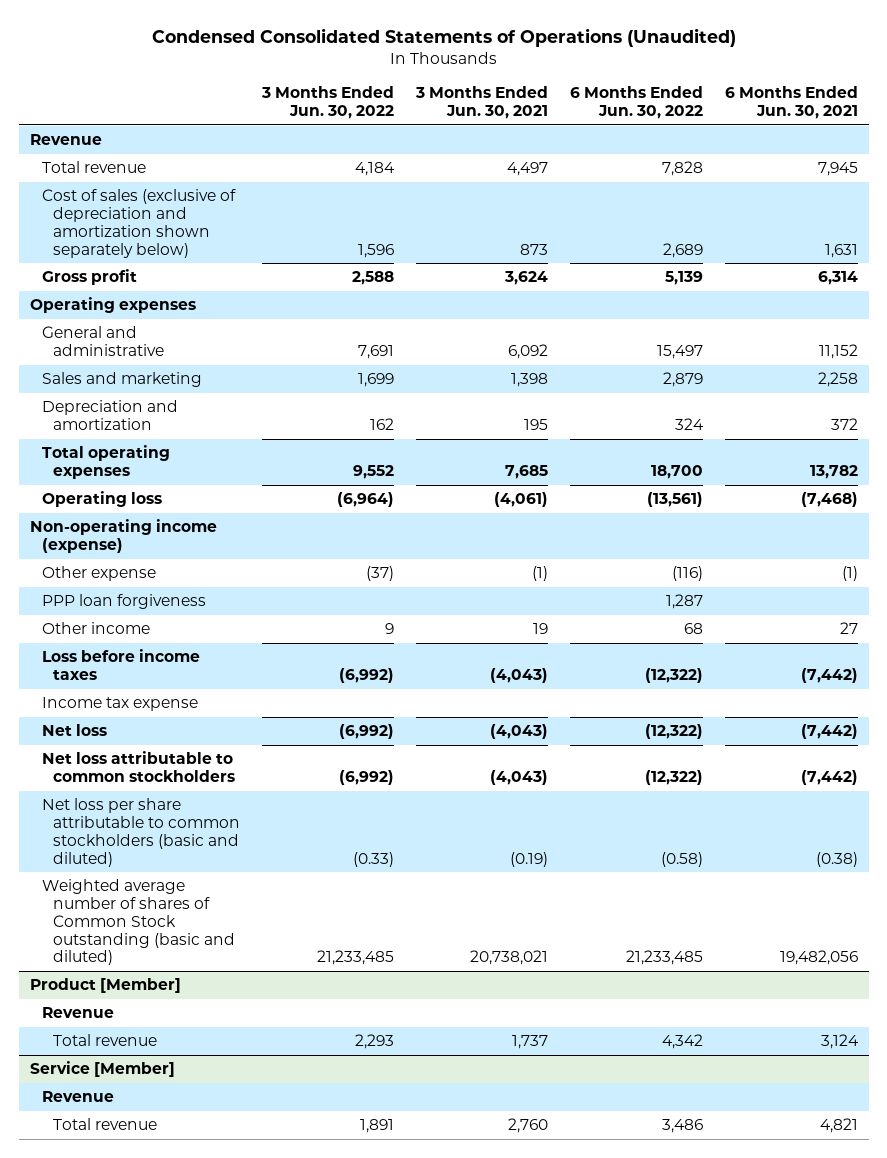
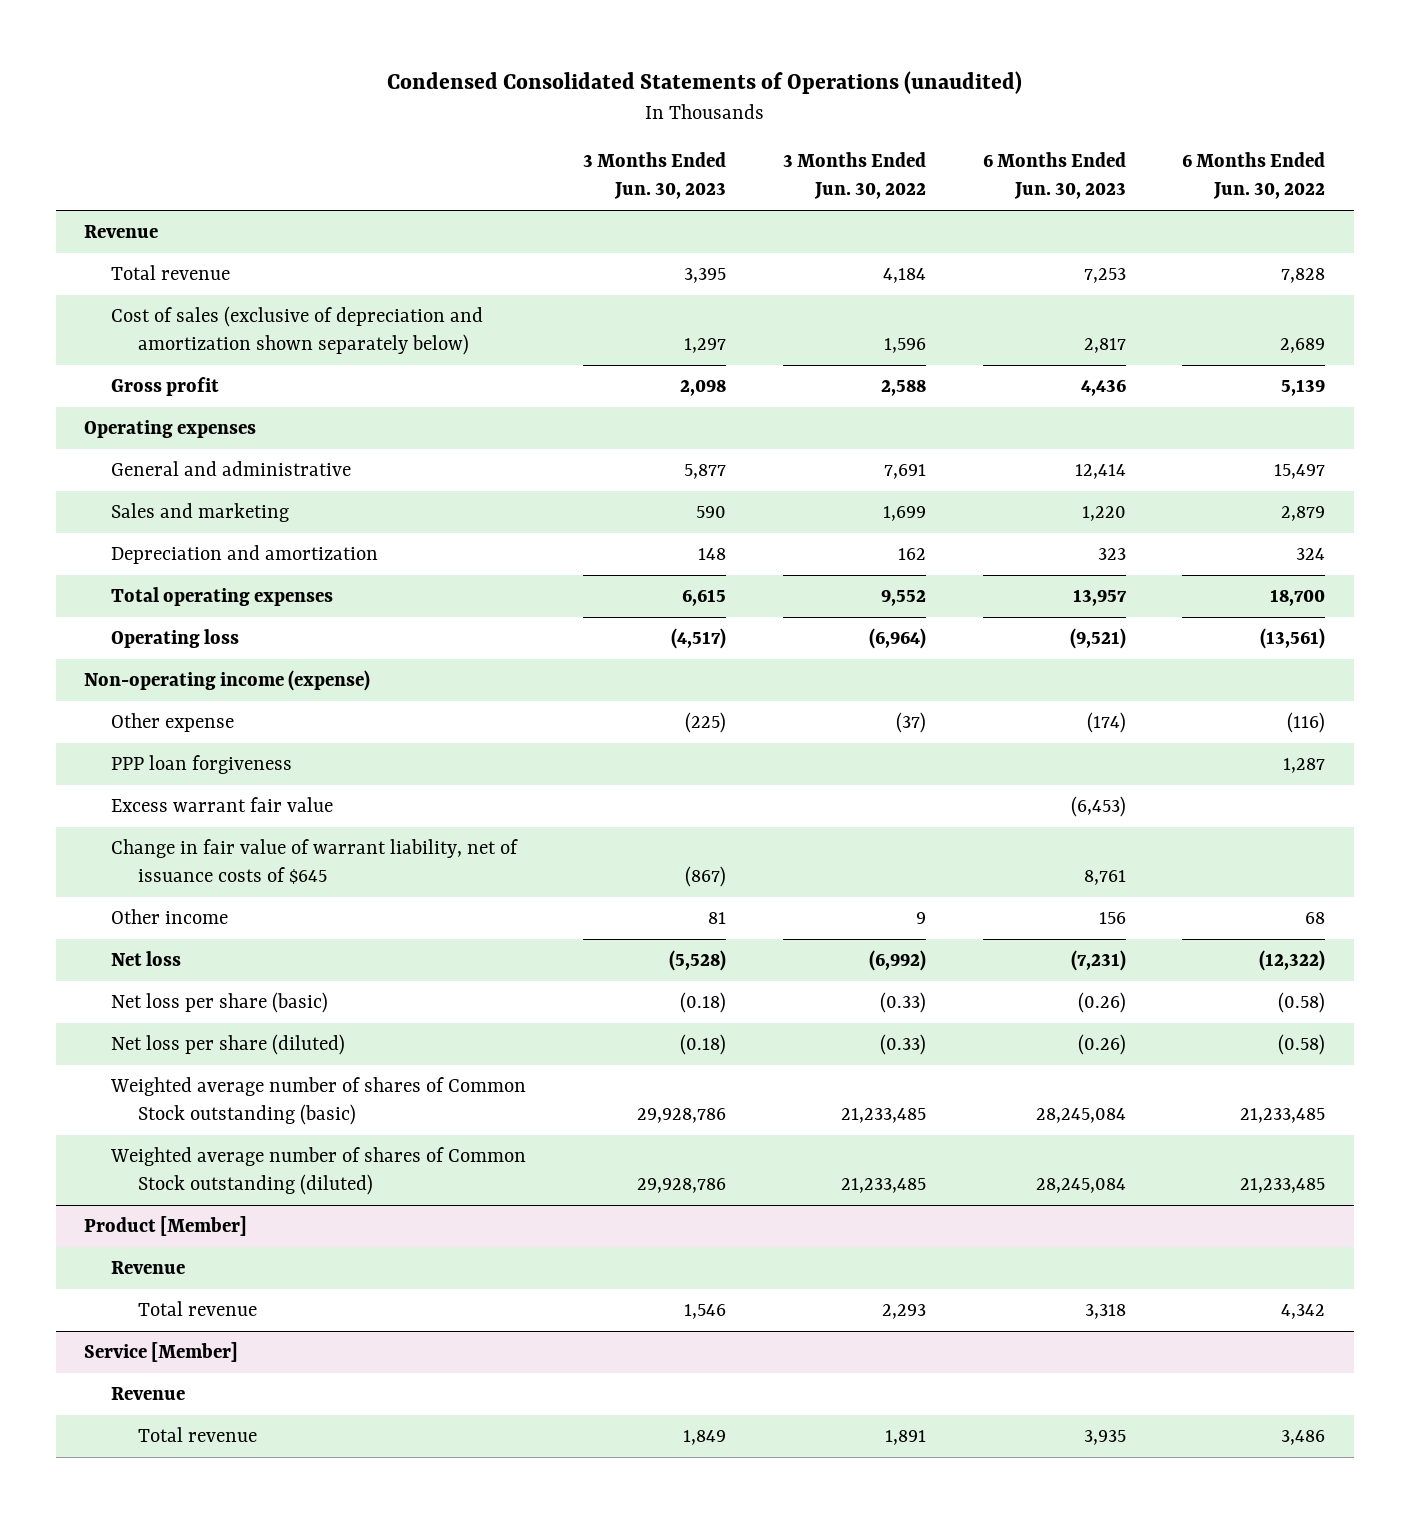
- Condensed Consolidated Statements of Operations (Unaudited)
+ Condensed Consolidated Statements of Operations (unaudited)
- | 3 Months Ended Jun. 30, 2022 | 3 Months Ended Jun. 30, 2021 | 6 Months Ended Jun. 30, 2022 | 6 Months Ended Jun. 30, 2021
+ | 3 Months Ended Jun. 30, 2023 | 3 Months Ended Jun. 30, 2022 | 6 Months Ended Jun. 30, 2023 | 6 Months Ended Jun. 30, 2022
+ Excess warrant fair value | | | (6,453) |
+ Change in fair value of warrant liability, net of issuance costs of $645 | (867) | | 8,761 |
- Loss before income taxes | (6,992) | (4,043) | (12,322) | (7,442)
- Income tax expense
- Net loss attributable to common stockholders | (6,992) | (4,043) | (12,322) | (7,442)
- Net loss per share attributable to common stockholders (basic and diluted) | (0.33) | (0.19) | (0.58) | (0.38)
- Weighted average number of shares of Common Stock outstanding (basic and diluted) | 21,233,485 | 20,738,021 | 21,233,485 | 19,482,056
+ Net loss per share (basic) | (0.18) | (0.33) | (0.26) | (0.58)
+ Net loss per share (diluted) | (0.18) | (0.33) | (0.26) | (0.58)
+ Weighted average number of shares of Common Stock outstanding (basic) | 29,928,786 | 21,233,485 | 28,245,084 | 21,233,485
+ Weighted average number of shares of Common Stock outstanding (diluted) | 29,928,786 | 21,233,485 | 28,245,084 | 21,233,485

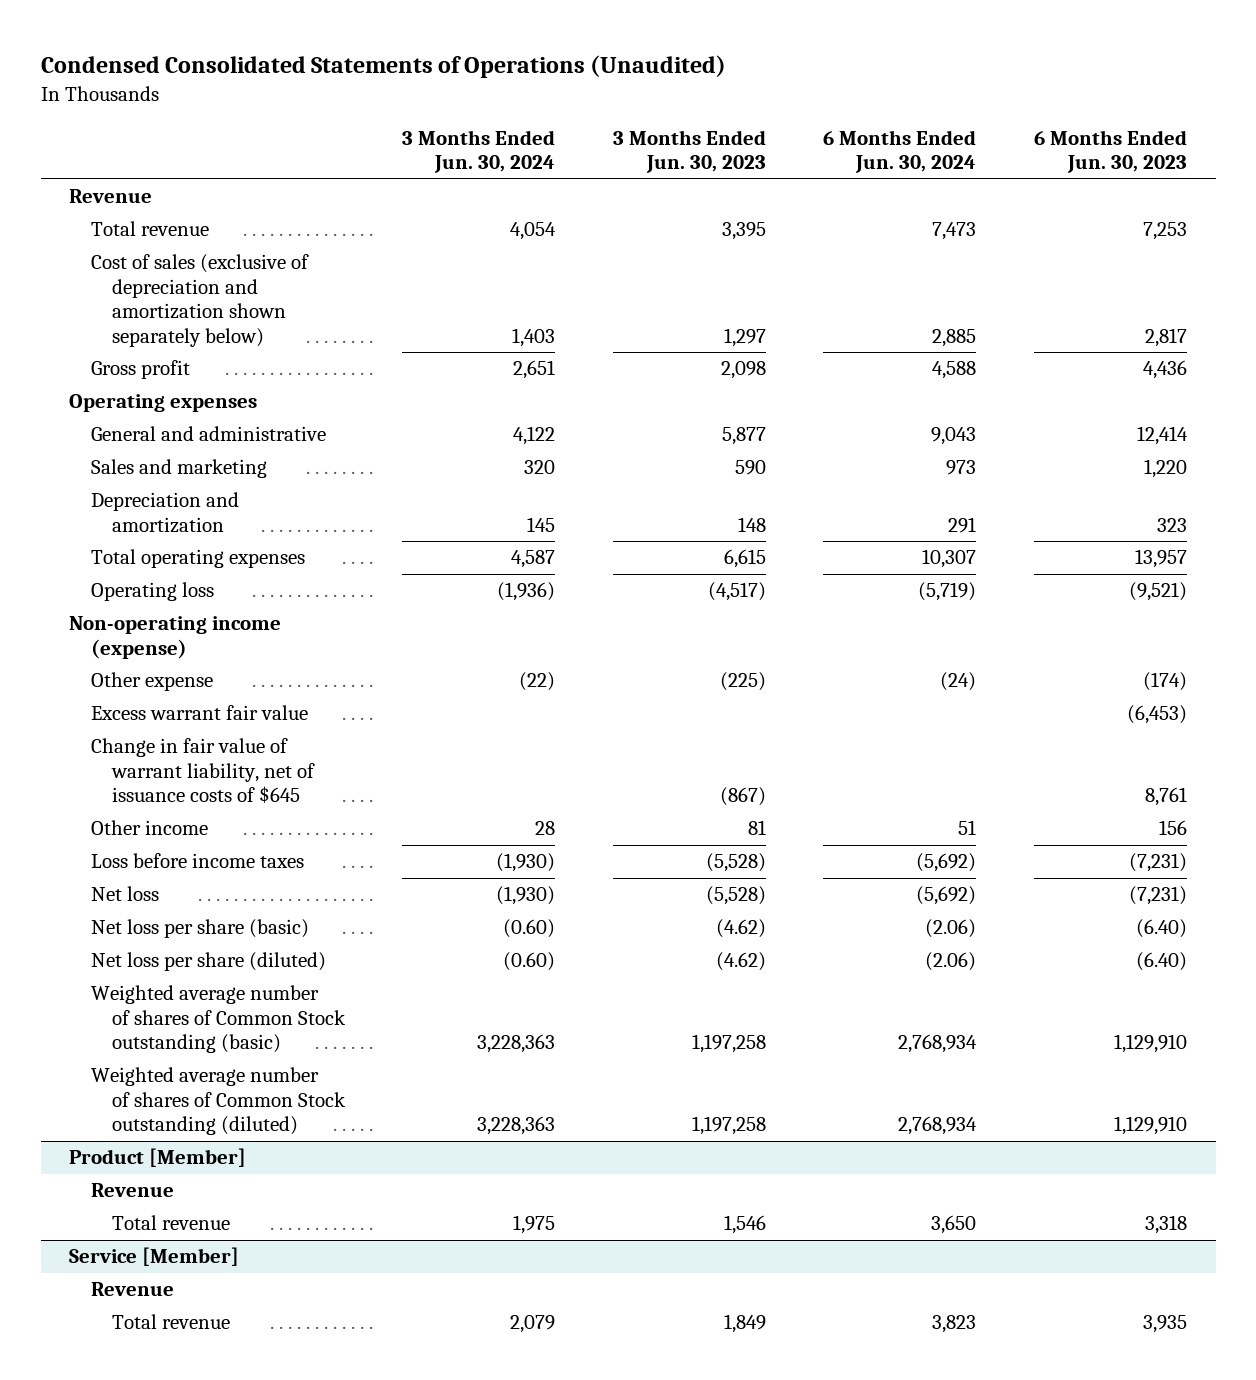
- Condensed Consolidated Statements of Operations (unaudited)
+ Condensed Consolidated Statements of Operations (Unaudited)
- | 3 Months Ended Jun. 30, 2023 | 3 Months Ended Jun. 30, 2022 | 6 Months Ended Jun. 30, 2023 | 6 Months Ended Jun. 30, 2022
+ | 3 Months Ended Jun. 30, 2024 | 3 Months Ended Jun. 30, 2023 | 6 Months Ended Jun. 30, 2024 | 6 Months Ended Jun. 30, 2023
- PPP loan forgiveness | | | | 1,287
+ Loss before income taxes | (1,930) | (5,528) | (5,692) | (7,231)
- Net loss per share (basic) | (0.18) | (0.33) | (0.26) | (0.58)
- Net loss per share (diluted) | (0.18) | (0.33) | (0.26) | (0.58)
- Weighted average number of shares of Common Stock outstanding (basic) | 29,928,786 | 21,233,485 | 28,245,084 | 21,233,485
- Weighted average number of shares of Common Stock outstanding (diluted) | 29,928,786 | 21,233,485 | 28,245,084 | 21,233,485
+ Net loss per share (basic) | (0.60) | (4.62) | (2.06) | (6.40)
+ Net loss per share (diluted) | (0.60) | (4.62) | (2.06) | (6.40)
+ Weighted average number of shares of Common Stock outstanding (basic) | 3,228,363 | 1,197,258 | 2,768,934 | 1,129,910
+ Weighted average number of shares of Common Stock outstanding (diluted) | 3,228,363 | 1,197,258 | 2,768,934 | 1,129,910

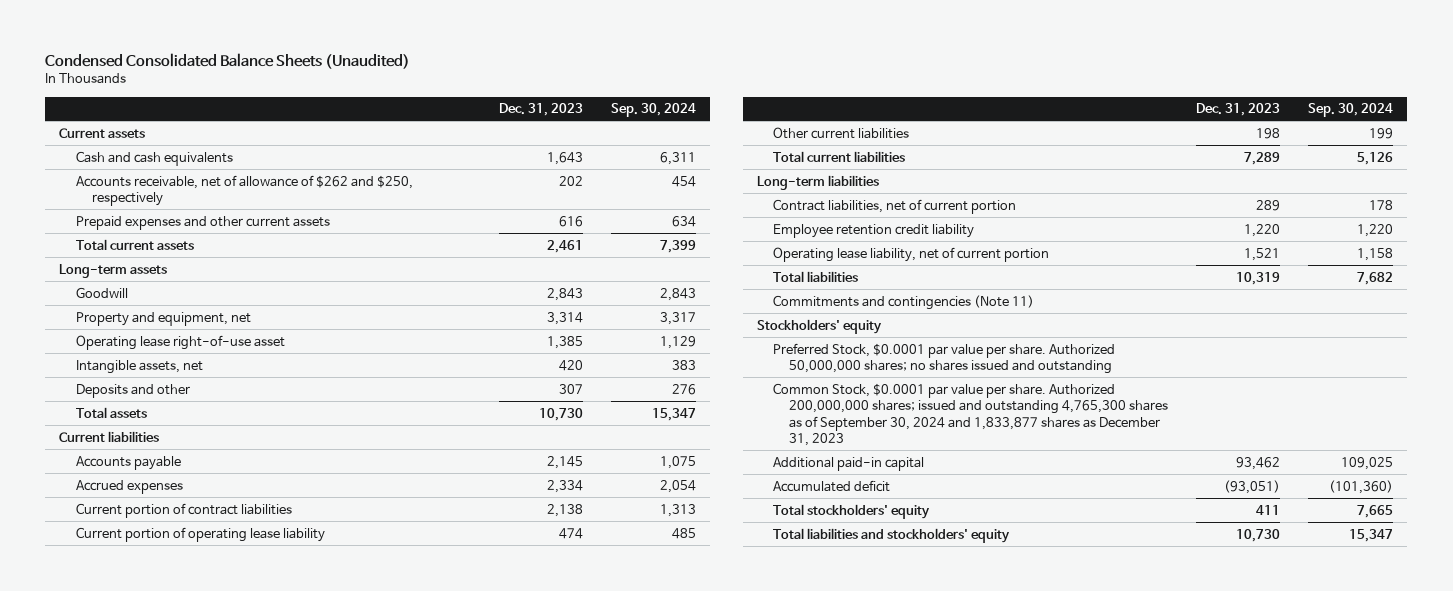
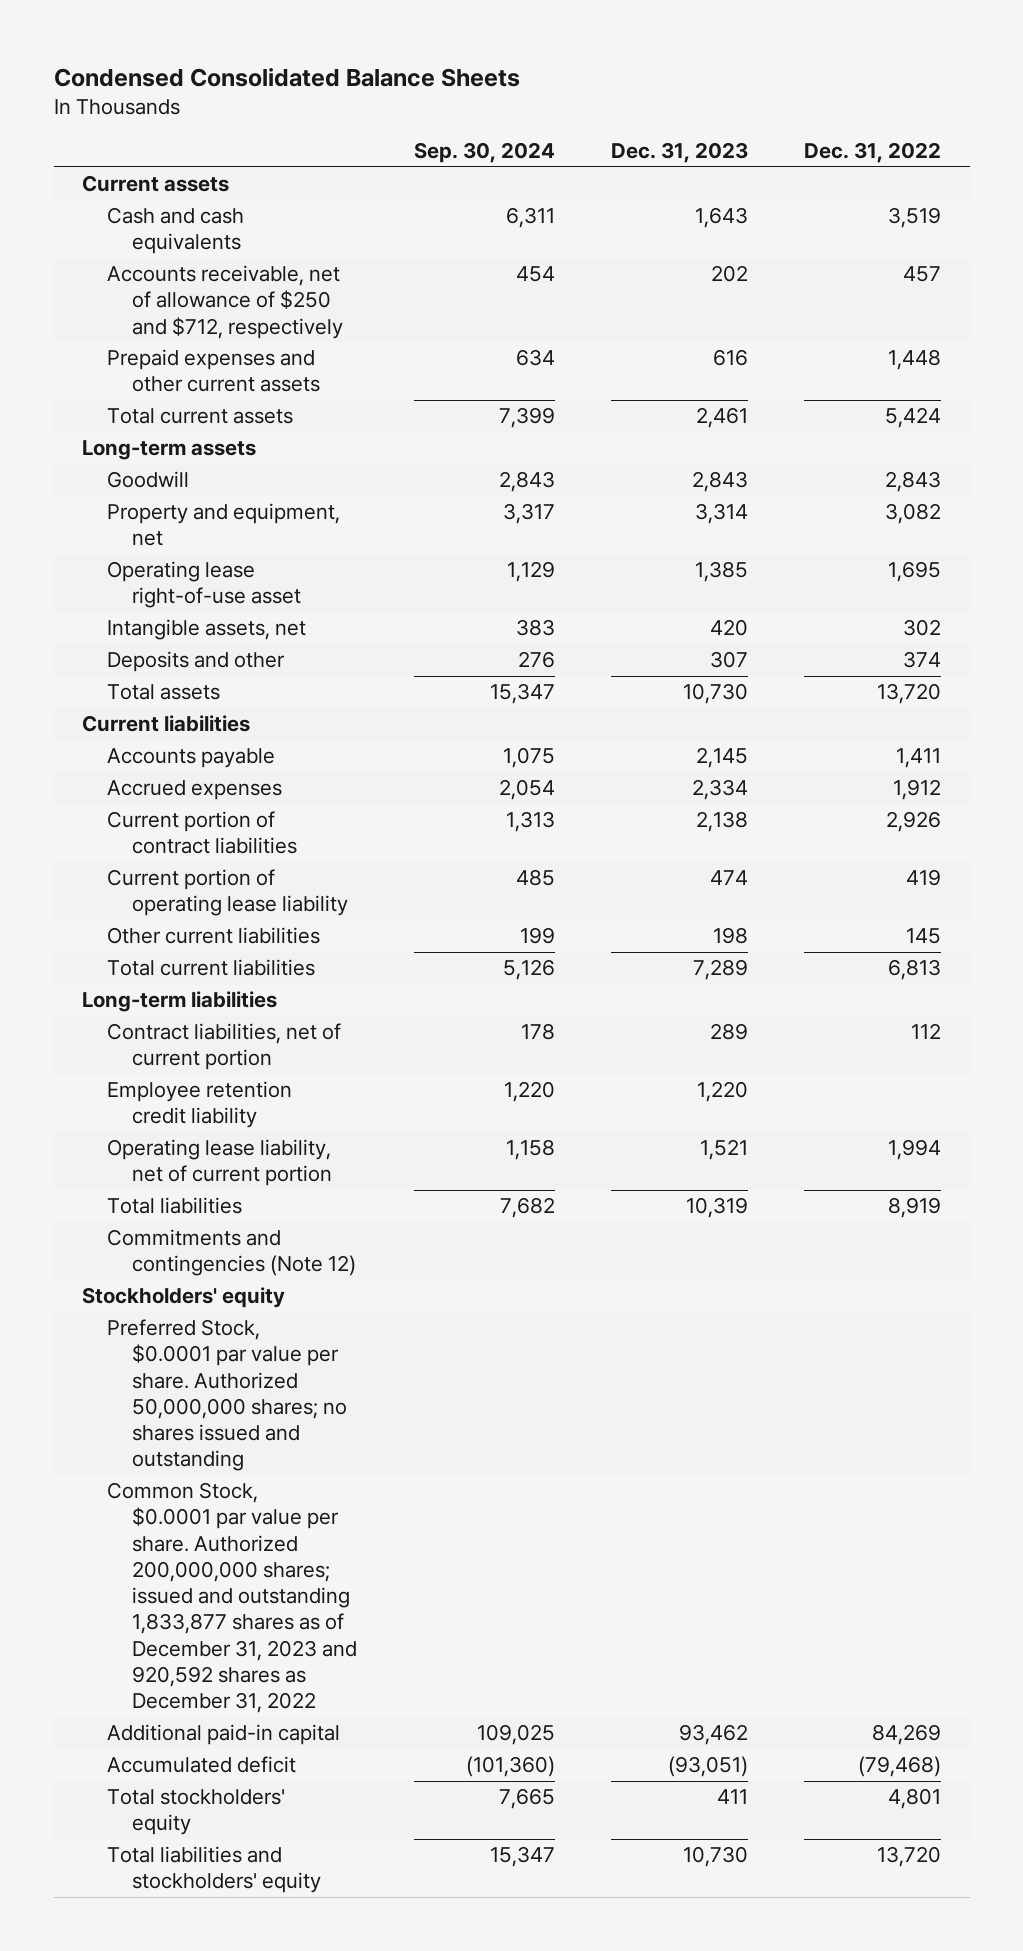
- Condensed Consolidated Balance Sheets (Unaudited)
+ Condensed Consolidated Balance Sheets
- | Dec. 31, 2023 | Sep. 30, 2024
+ | Sep. 30, 2024 | Dec. 31, 2023 | Dec. 31, 2022
- Accounts receivable, net of allowance of $262 and $250, respectively | 202 | 454
+ Accounts receivable, net of allowance of $250 and $712, respectively | 454 | 202 | 457
- Commitments and contingencies (Note 11)
+ Commitments and contingencies (Note 12)
- Common Stock, $0.0001 par value per share. Authorized 200,000,000 shares; issued and outstanding 4,765,300 shares as of September 30, 2024 and 1,833,877 shares as December 31, 2023
+ Common Stock, $0.0001 par value per share. Authorized 200,000,000 shares; issued and outstanding 1,833,877 shares as of December 31, 2023 and 920,592 shares as December 31, 2022

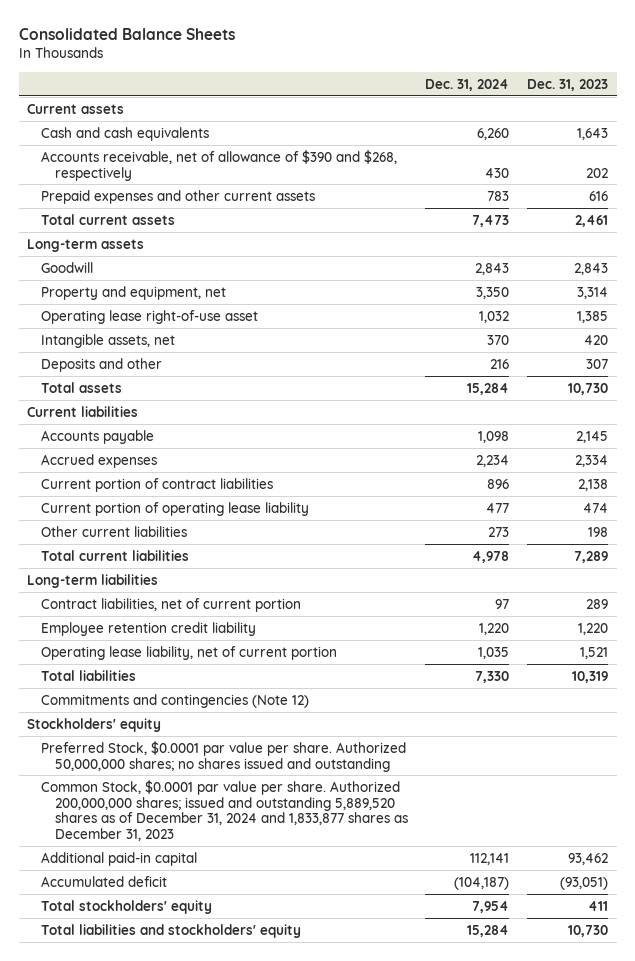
- Condensed Consolidated Balance Sheets
+ Consolidated Balance Sheets
- | Sep. 30, 2024 | Dec. 31, 2023 | Dec. 31, 2022
+ | Dec. 31, 2024 | Dec. 31, 2023
- Accounts receivable, net of allowance of $250 and $712, respectively | 454 | 202 | 457
+ Accounts receivable, net of allowance of $390 and $268, respectively | 430 | 202
- Common Stock, $0.0001 par value per share. Authorized 200,000,000 shares; issued and outstanding 1,833,877 shares as of December 31, 2023 and 920,592 shares as December 31, 2022
+ Common Stock, $0.0001 par value per share. Authorized 200,000,000 shares; issued and outstanding 5,889,520 shares as of December 31, 2024 and 1,833,877 shares as December 31, 2023

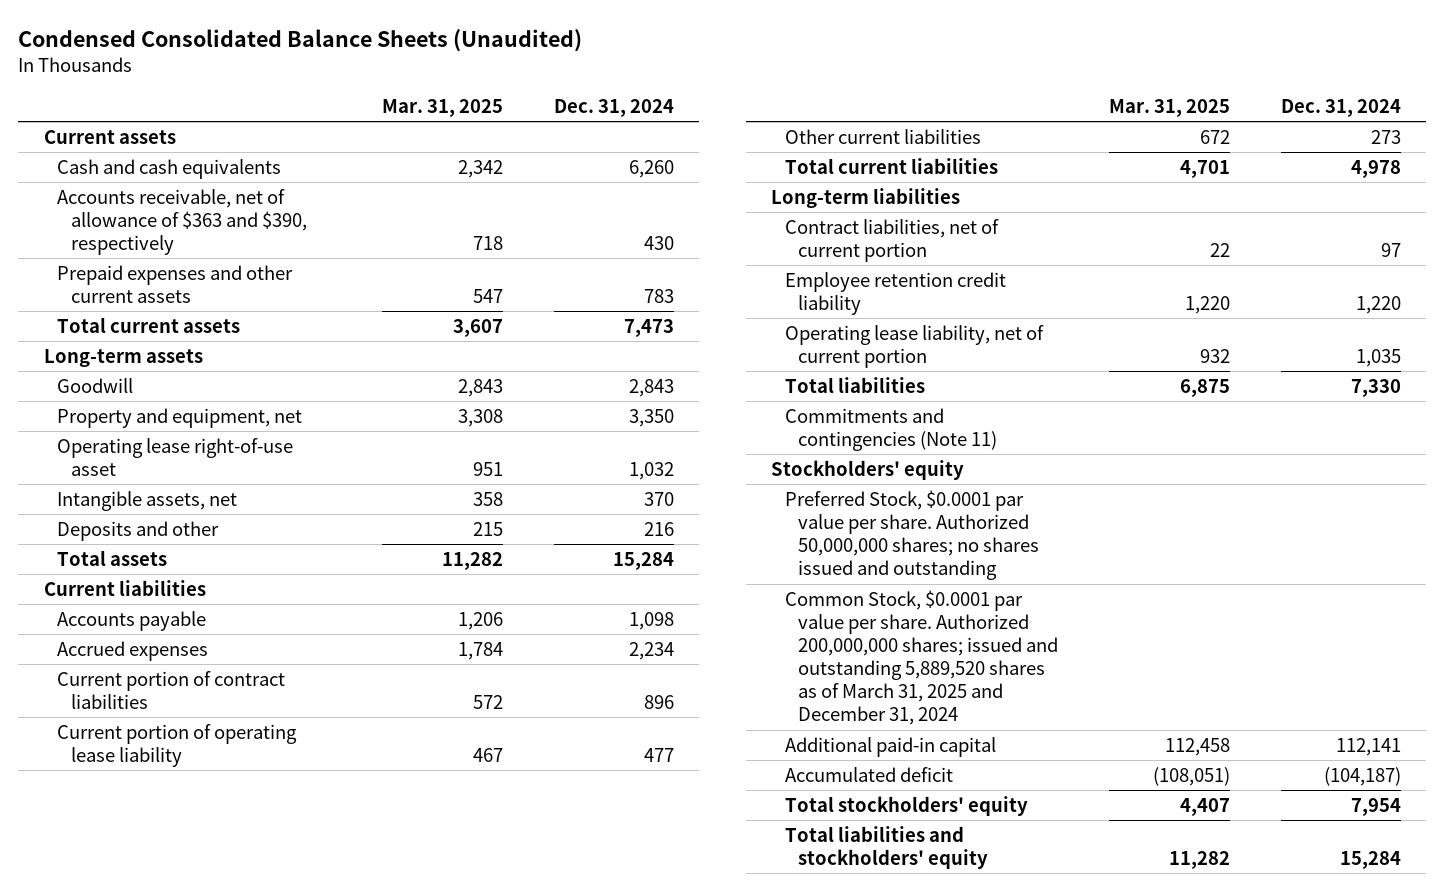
- Consolidated Balance Sheets
+ Condensed Consolidated Balance Sheets (Unaudited)
- | Dec. 31, 2024 | Dec. 31, 2023
+ | Mar. 31, 2025 | Dec. 31, 2024
- Accounts receivable, net of allowance of $390 and $268, respectively | 430 | 202
+ Accounts receivable, net of allowance of $363 and $390, respectively | 718 | 430
- Commitments and contingencies (Note 12)
+ Commitments and contingencies (Note 11)
- Common Stock, $0.0001 par value per share. Authorized 200,000,000 shares; issued and outstanding 5,889,520 shares as of December 31, 2024 and 1,833,877 shares as December 31, 2023
+ Common Stock, $0.0001 par value per share. Authorized 200,000,000 shares; issued and outstanding 5,889,520 shares as of March 31, 2025 and December 31, 2024

